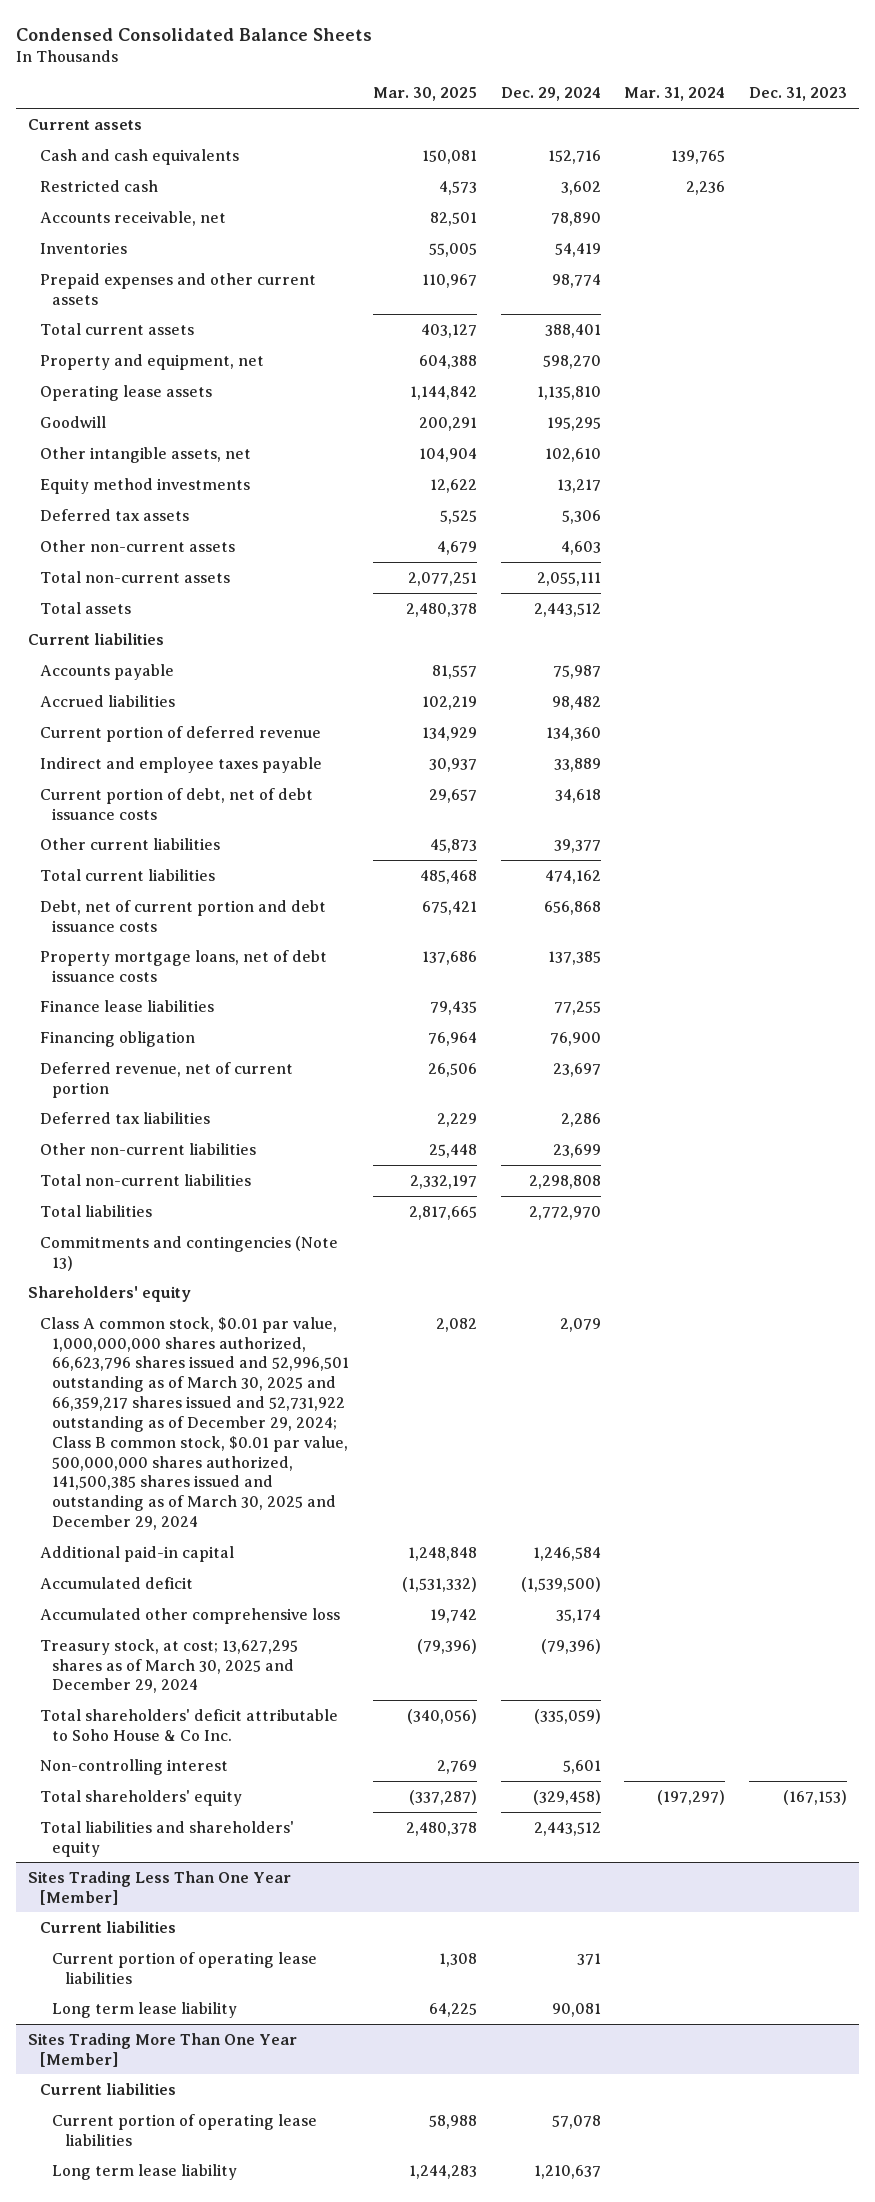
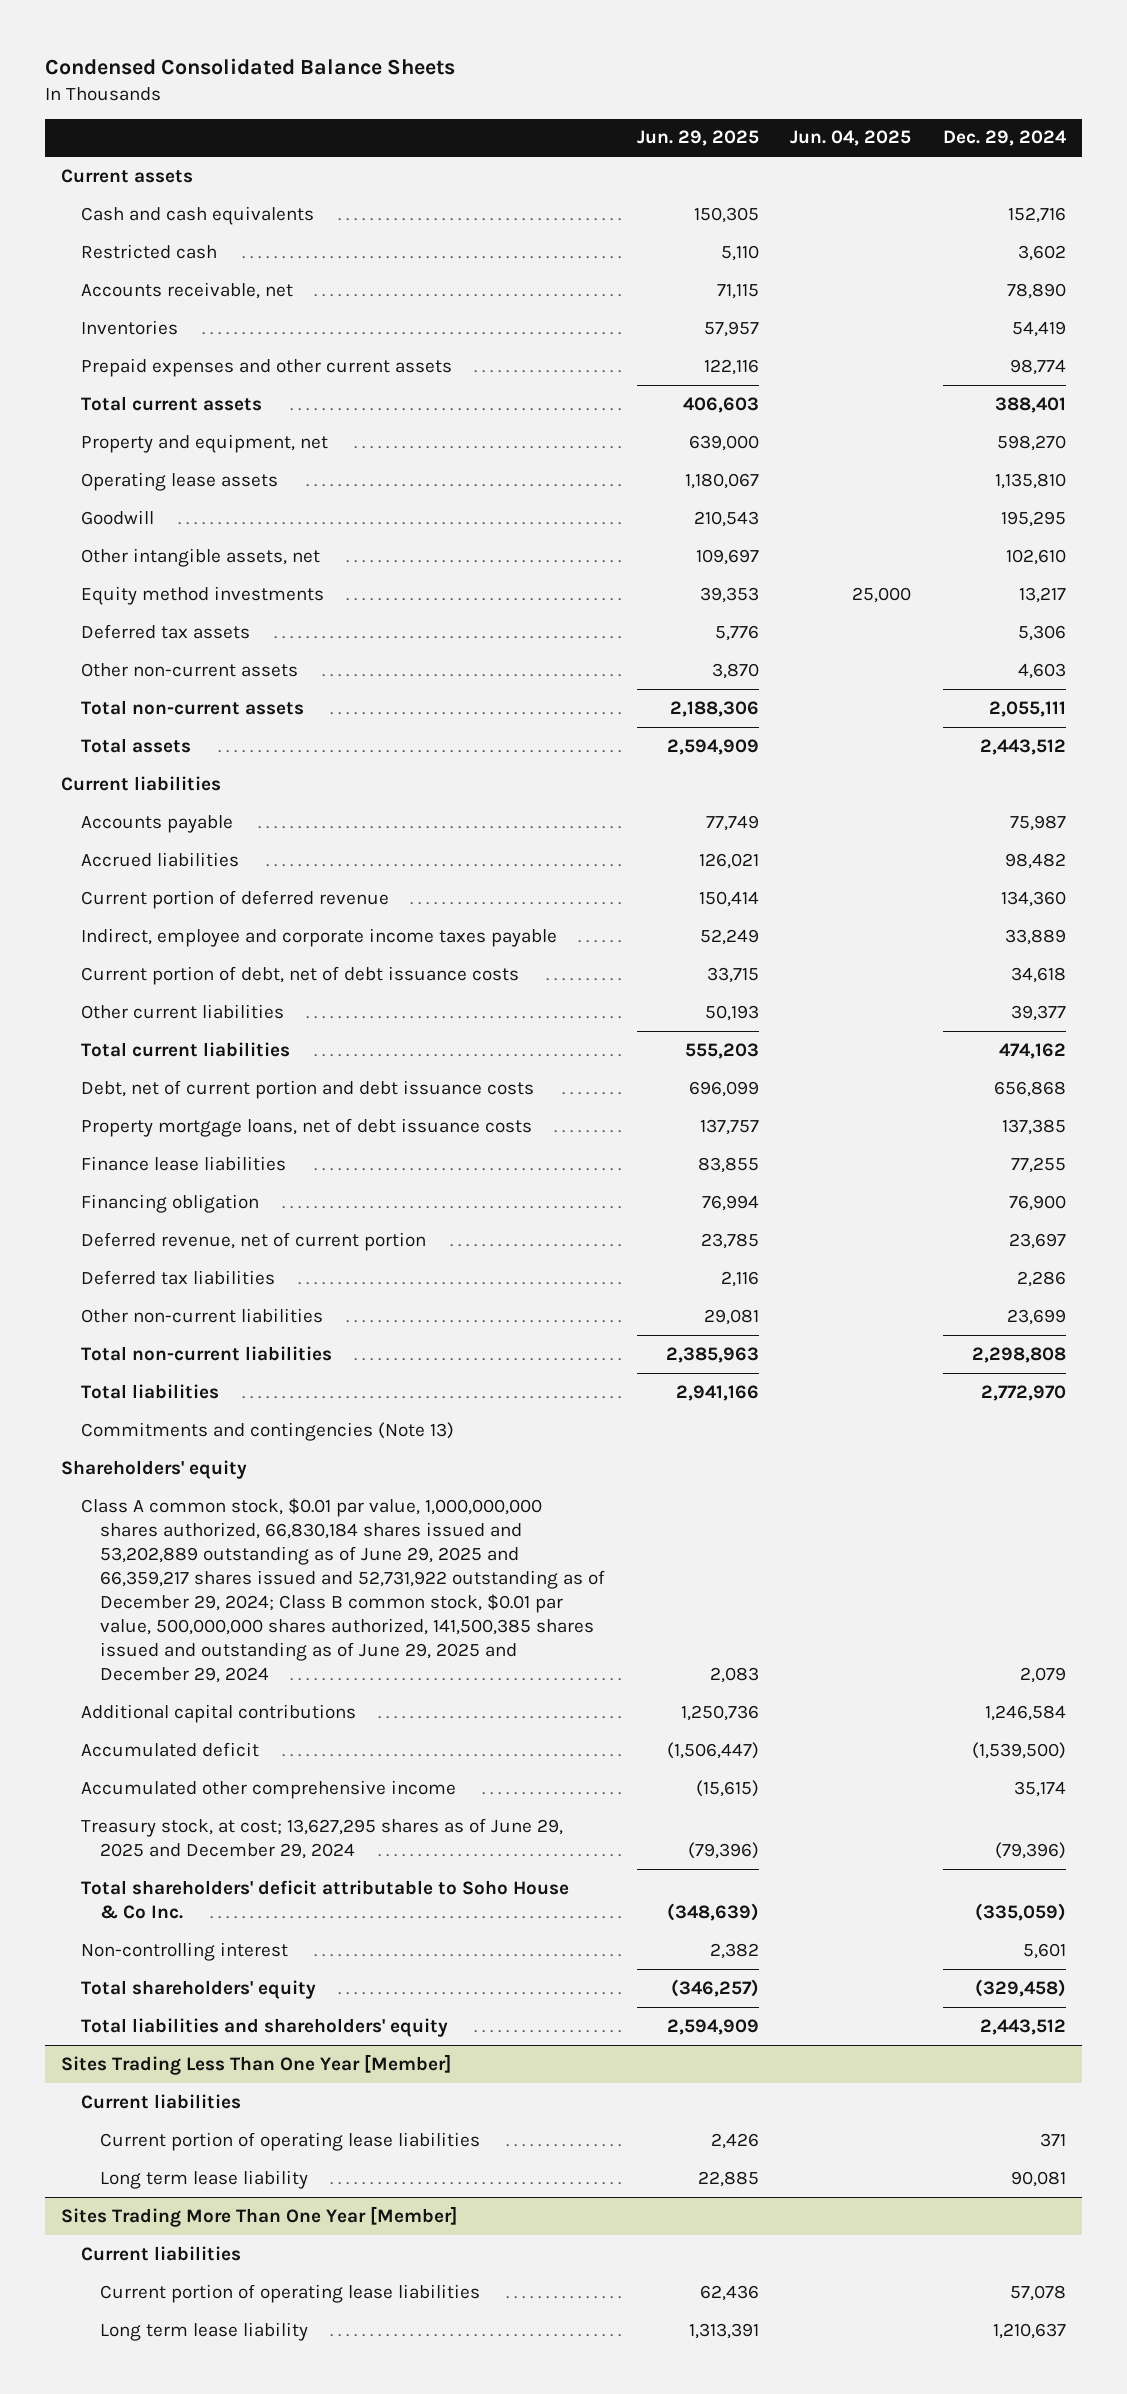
- | Mar. 30, 2025 | Dec. 29, 2024 | Mar. 31, 2024 | Dec. 31, 2023
+ | Jun. 29, 2025 | Jun. 04, 2025 | Dec. 29, 2024
- Indirect and employee taxes payable | 30,937 | 33,889 | |
+ Indirect, employee and corporate income taxes payable | 52,249 | | 33,889
- Class A common stock, $0.01 par value, 1,000,000,000 shares authorized, 66,623,796 shares issued and 52,996,501 outstanding as of March 30, 2025 and 66,359,217 shares issued and 52,731,922 outstanding as of December 29, 2024; Class B common stock, $0.01 par value, 500,000,000 shares authorized, 141,500,385 shares issued and outstanding as of March 30, 2025 and December 29, 2024 | 2,082 | 2,079 | |
- Additional paid-in capital | 1,248,848 | 1,246,584 | |
+ Class A common stock, $0.01 par value, 1,000,000,000 shares authorized, 66,830,184 shares issued and 53,202,889 outstanding as of June 29, 2025 and 66,359,217 shares issued and 52,731,922 outstanding as of December 29, 2024; Class B common stock, $0.01 par value, 500,000,000 shares authorized, 141,500,385 shares issued and outstanding as of June 29, 2025 and December 29, 2024 | 2,083 | | 2,079
+ Additional capital contributions | 1,250,736 | | 1,246,584
- Accumulated other comprehensive loss | 19,742 | 35,174 | |
- Treasury stock, at cost; 13,627,295 shares as of March 30, 2025 and December 29, 2024 | (79,396) | (79,396) | |
+ Accumulated other comprehensive income | (15,615) | | 35,174
+ Treasury stock, at cost; 13,627,295 shares as of June 29, 2025 and December 29, 2024 | (79,396) | | (79,396)

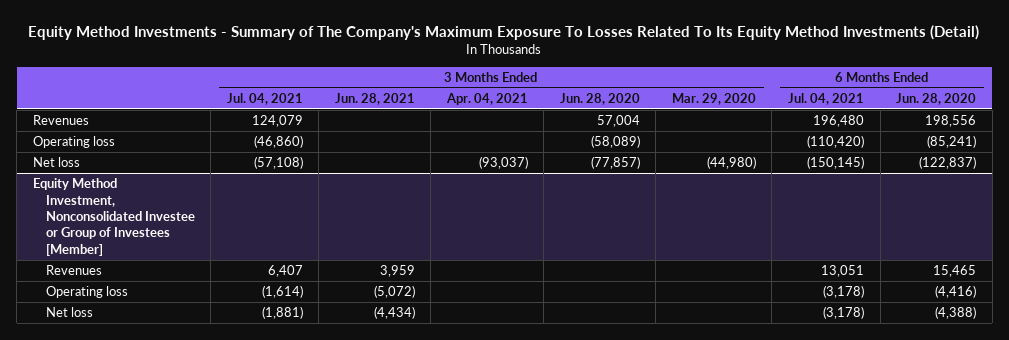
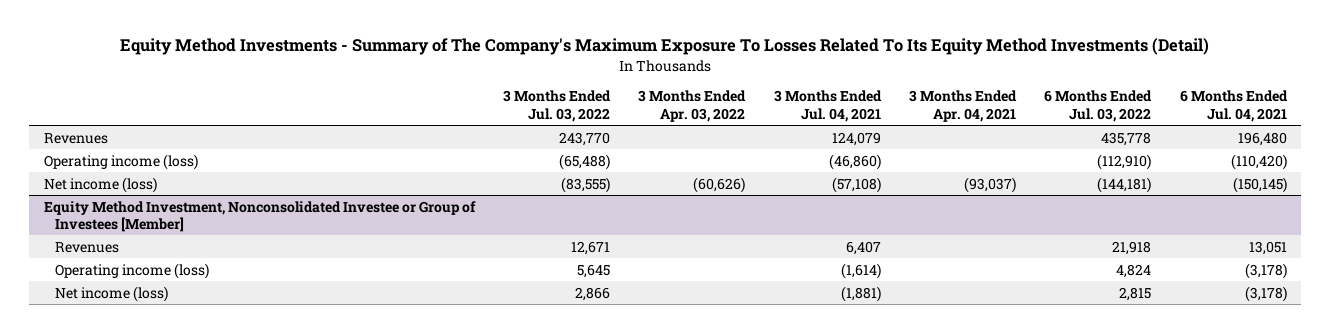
- | 3 Months Ended Jul. 04, 2021 | 3 Months Ended Jun. 28, 2021 | 3 Months Ended Apr. 04, 2021 | 3 Months Ended Jun. 28, 2020 | 3 Months Ended Mar. 29, 2020 | 6 Months Ended Jul. 04, 2021 | 6 Months Ended Jun. 28, 2020
+ | 3 Months Ended Jul. 03, 2022 | 3 Months Ended Apr. 03, 2022 | 3 Months Ended Jul. 04, 2021 | 3 Months Ended Apr. 04, 2021 | 6 Months Ended Jul. 03, 2022 | 6 Months Ended Jul. 04, 2021
- Operating loss | (46,860) | | | (58,089) | | (110,420) | (85,241)
- Net loss | (57,108) | | (93,037) | (77,857) | (44,980) | (150,145) | (122,837)
+ Operating income (loss) | (65,488) | | (46,860) | | (112,910) | (110,420)
+ Net income (loss) | (83,555) | (60,626) | (57,108) | (93,037) | (144,181) | (150,145)
@ Equity Method Investment, Nonconsolidated Investee or Group of Investees [Member]
- Operating loss | (1,614) | (5,072) | | | | (3,178) | (4,416)
- Net loss | (1,881) | (4,434) | | | | (3,178) | (4,388)
+ Operating income (loss) | 5,645 | | (1,614) | | 4,824 | (3,178)
+ Net income (loss) | 2,866 | | (1,881) | | 2,815 | (3,178)

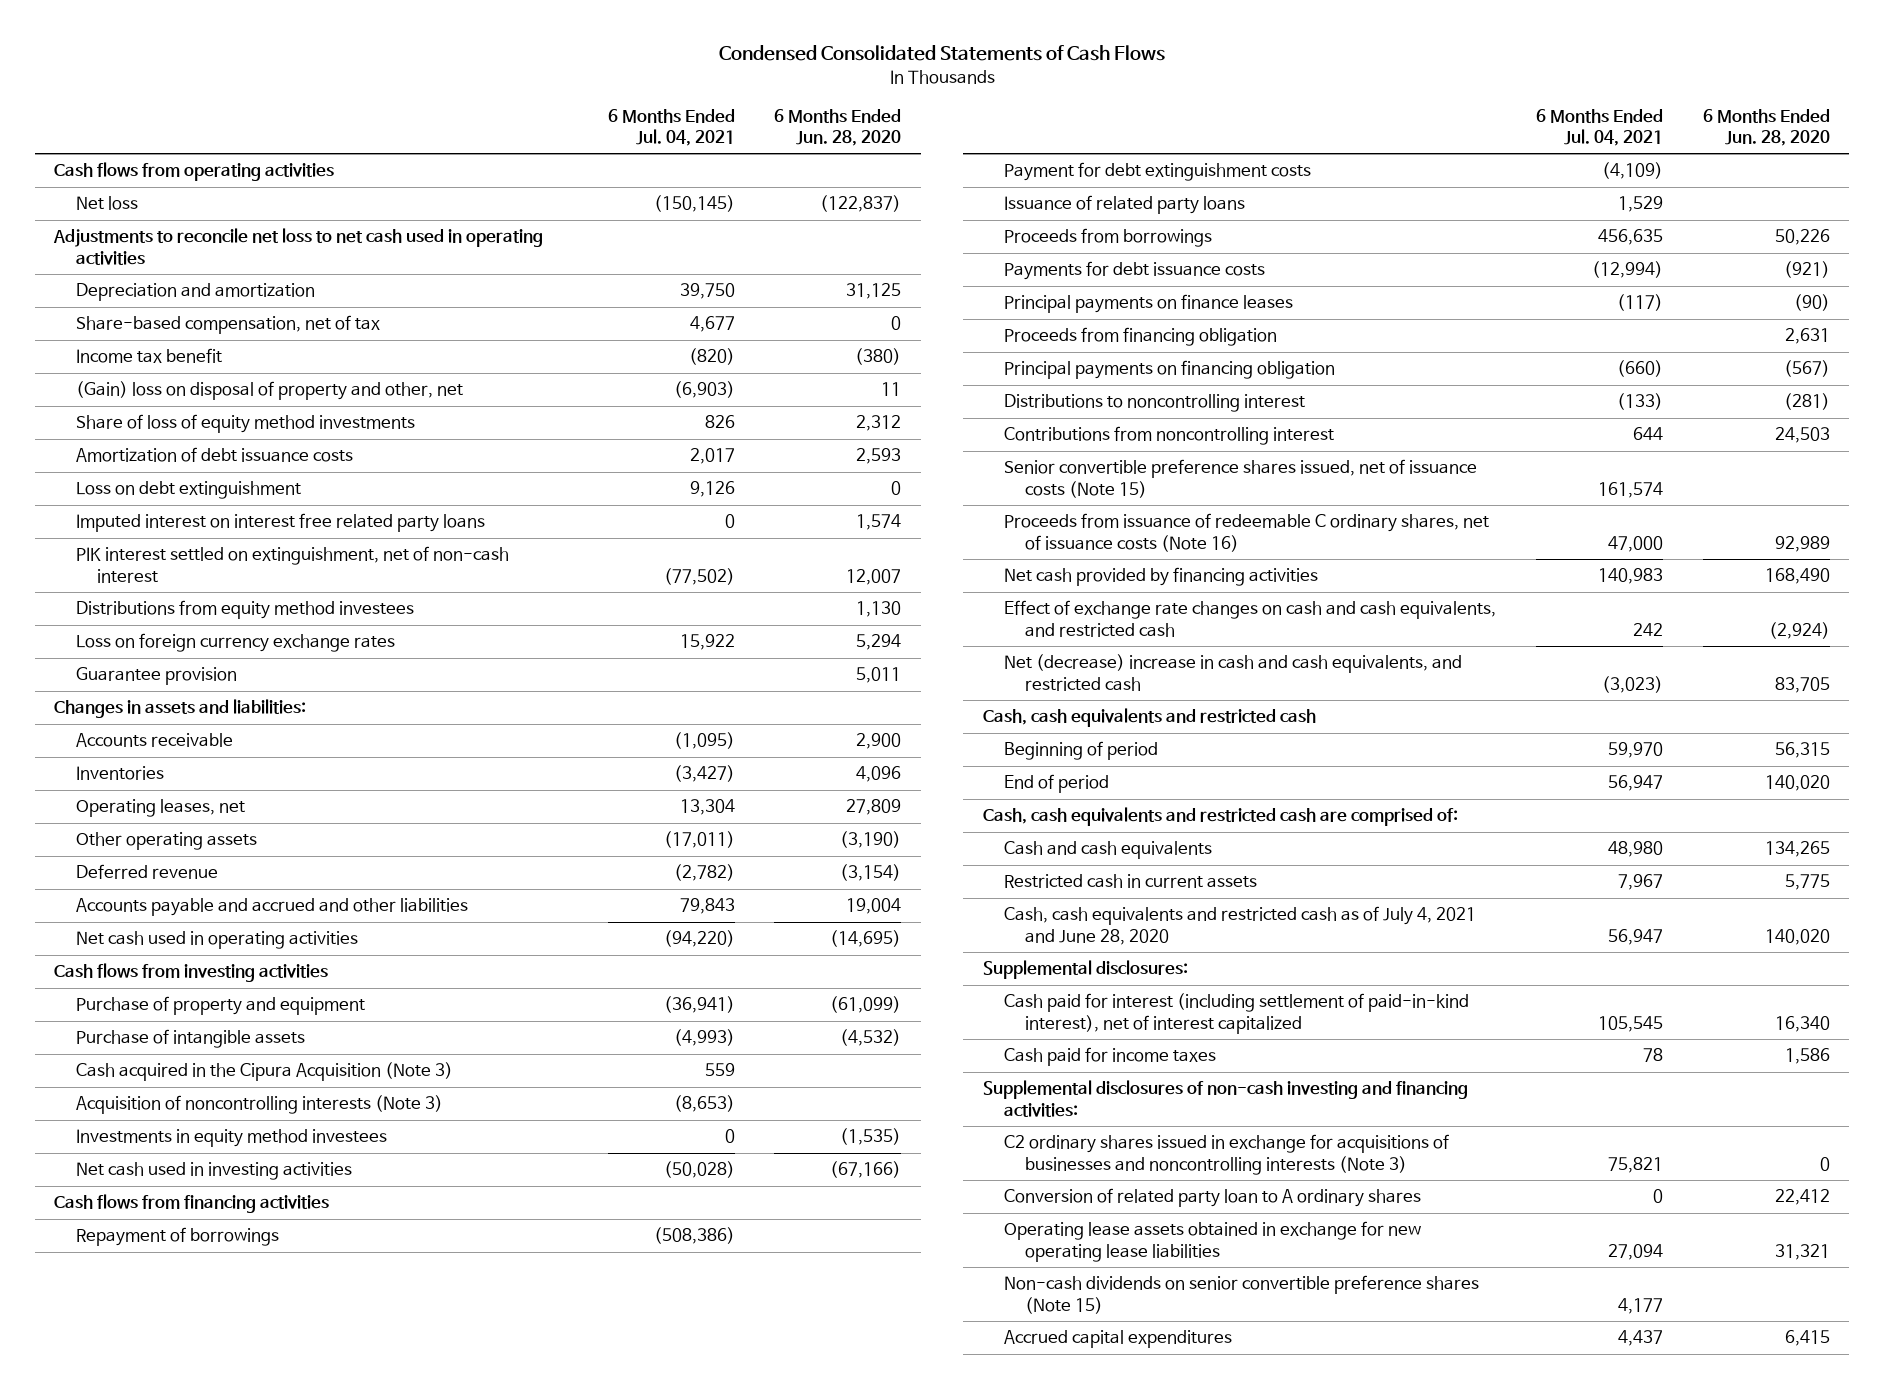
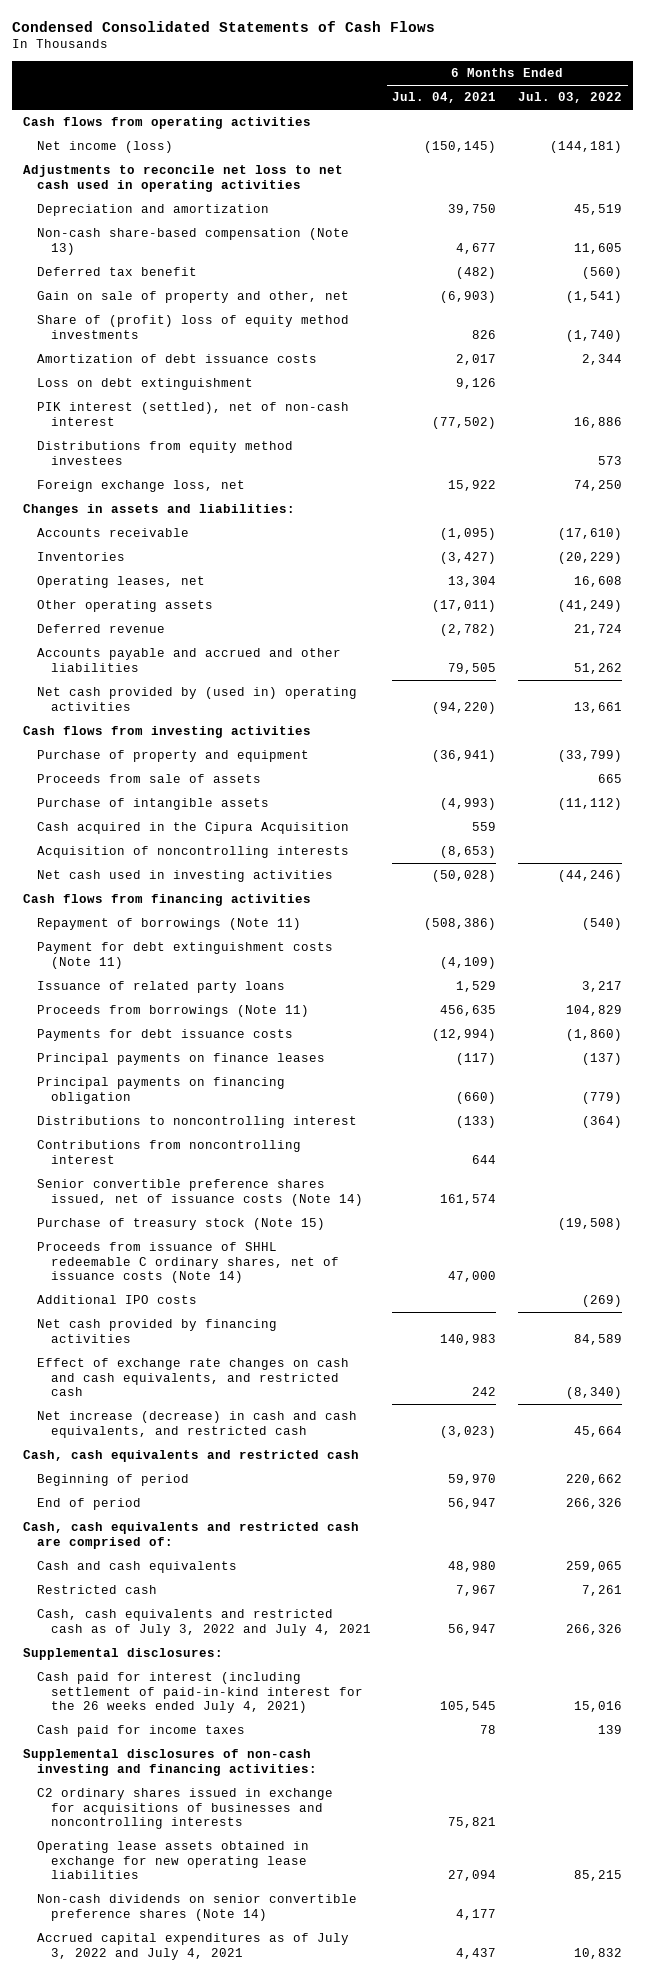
- | 6 Months Ended Jul. 04, 2021 | 6 Months Ended Jun. 28, 2020
+ | 6 Months Ended Jul. 04, 2021 | 6 Months Ended Jul. 03, 2022
- Net loss | (150,145) | (122,837)
+ Net income (loss) | (150,145) | (144,181)
- Share-based compensation, net of tax | 4,677 | 0
- Income tax benefit | (820) | (380)
- (Gain) loss on disposal of property and other, net | (6,903) | 11
- Share of loss of equity method investments | 826 | 2,312
+ Non-cash share-based compensation (Note 13) | 4,677 | 11,605
+ Deferred tax benefit | (482) | (560)
+ Gain on sale of property and other, net | (6,903) | (1,541)
+ Share of (profit) loss of equity method investments | 826 | (1,740)
- Imputed interest on interest free related party loans | 0 | 1,574
- PIK interest settled on extinguishment, net of non-cash interest | (77,502) | 12,007
+ PIK interest (settled), net of non-cash interest | (77,502) | 16,886
- Loss on foreign currency exchange rates | 15,922 | 5,294
- Guarantee provision | | 5,011
+ Foreign exchange loss, net | 15,922 | 74,250
- Accounts payable and accrued and other liabilities | 79,843 | 19,004
- Net cash used in operating activities | (94,220) | (14,695)
+ Accounts payable and accrued and other liabilities | 79,505 | 51,262
+ Net cash provided by (used in) operating activities | (94,220) | 13,661
+ Proceeds from sale of assets | | 665
- Cash acquired in the Cipura Acquisition (Note 3) | 559 |
- Acquisition of noncontrolling interests (Note 3) | (8,653) |
- Investments in equity method investees | 0 | (1,535)
+ Cash acquired in the Cipura Acquisition | 559 |
+ Acquisition of noncontrolling interests | (8,653) |
- Repayment of borrowings | (508,386) |
- Payment for debt extinguishment costs | (4,109) |
+ Repayment of borrowings (Note 11) | (508,386) | (540)
+ Payment for debt extinguishment costs (Note 11) | (4,109) |
- Proceeds from borrowings | 456,635 | 50,226
+ Proceeds from borrowings (Note 11) | 456,635 | 104,829
- Proceeds from financing obligation | | 2,631
- Senior convertible preference shares issued, net of issuance costs (Note 15) | 161,574 |
- Proceeds from issuance of redeemable C ordinary shares, net of issuance costs (Note 16) | 47,000 | 92,989
+ Senior convertible preference shares issued, net of issuance costs (Note 14) | 161,574 |
+ Purchase of treasury stock (Note 15) | | (19,508)
+ Proceeds from issuance of SHHL redeemable C ordinary shares, net of issuance costs (Note 14) | 47,000 |
+ Additional IPO costs | | (269)
- Net (decrease) increase in cash and cash equivalents, and restricted cash | (3,023) | 83,705
+ Net increase (decrease) in cash and cash equivalents, and restricted cash | (3,023) | 45,664
- Restricted cash in current assets | 7,967 | 5,775
- Cash, cash equivalents and restricted cash as of July 4, 2021 and June 28, 2020 | 56,947 | 140,020
+ Restricted cash | 7,967 | 7,261
+ Cash, cash equivalents and restricted cash as of July 3, 2022 and July 4, 2021 | 56,947 | 266,326
- Cash paid for interest (including settlement of paid-in-kind interest), net of interest capitalized | 105,545 | 16,340
+ Cash paid for interest (including settlement of paid-in-kind interest for the 26 weeks ended July 4, 2021) | 105,545 | 15,016
- C2 ordinary shares issued in exchange for acquisitions of businesses and noncontrolling interests (Note 3) | 75,821 | 0
- Conversion of related party loan to A ordinary shares | 0 | 22,412
+ C2 ordinary shares issued in exchange for acquisitions of businesses and noncontrolling interests | 75,821 |
- Non-cash dividends on senior convertible preference shares (Note 15) | 4,177 |
- Accrued capital expenditures | 4,437 | 6,415
+ Non-cash dividends on senior convertible preference shares (Note 14) | 4,177 |
+ Accrued capital expenditures as of July 3, 2022 and July 4, 2021 | 4,437 | 10,832

